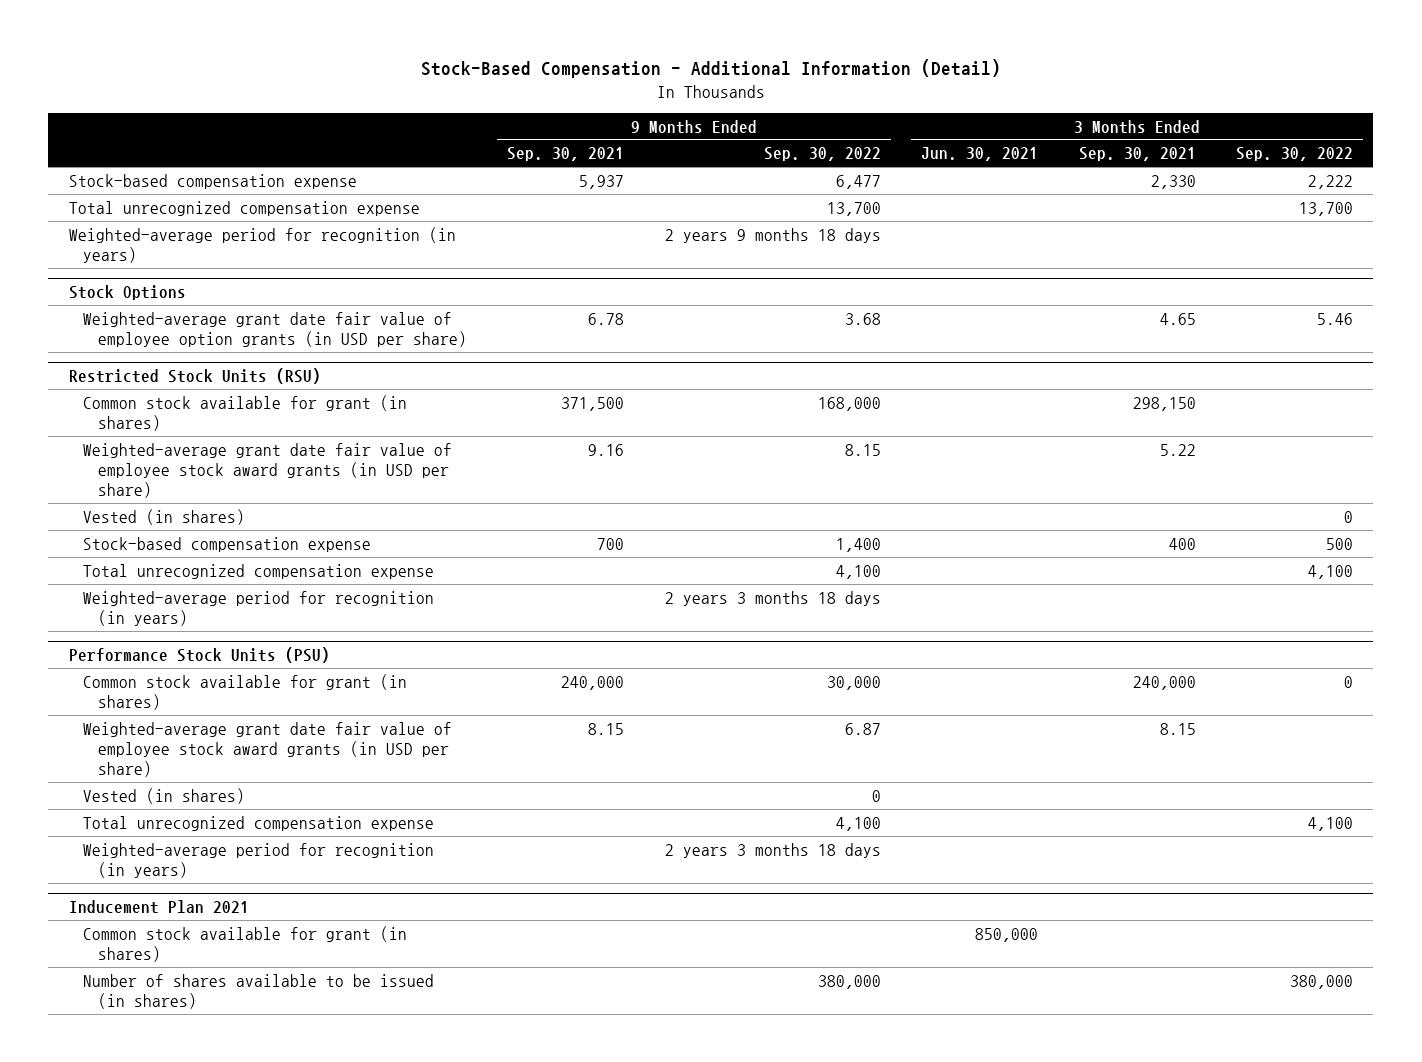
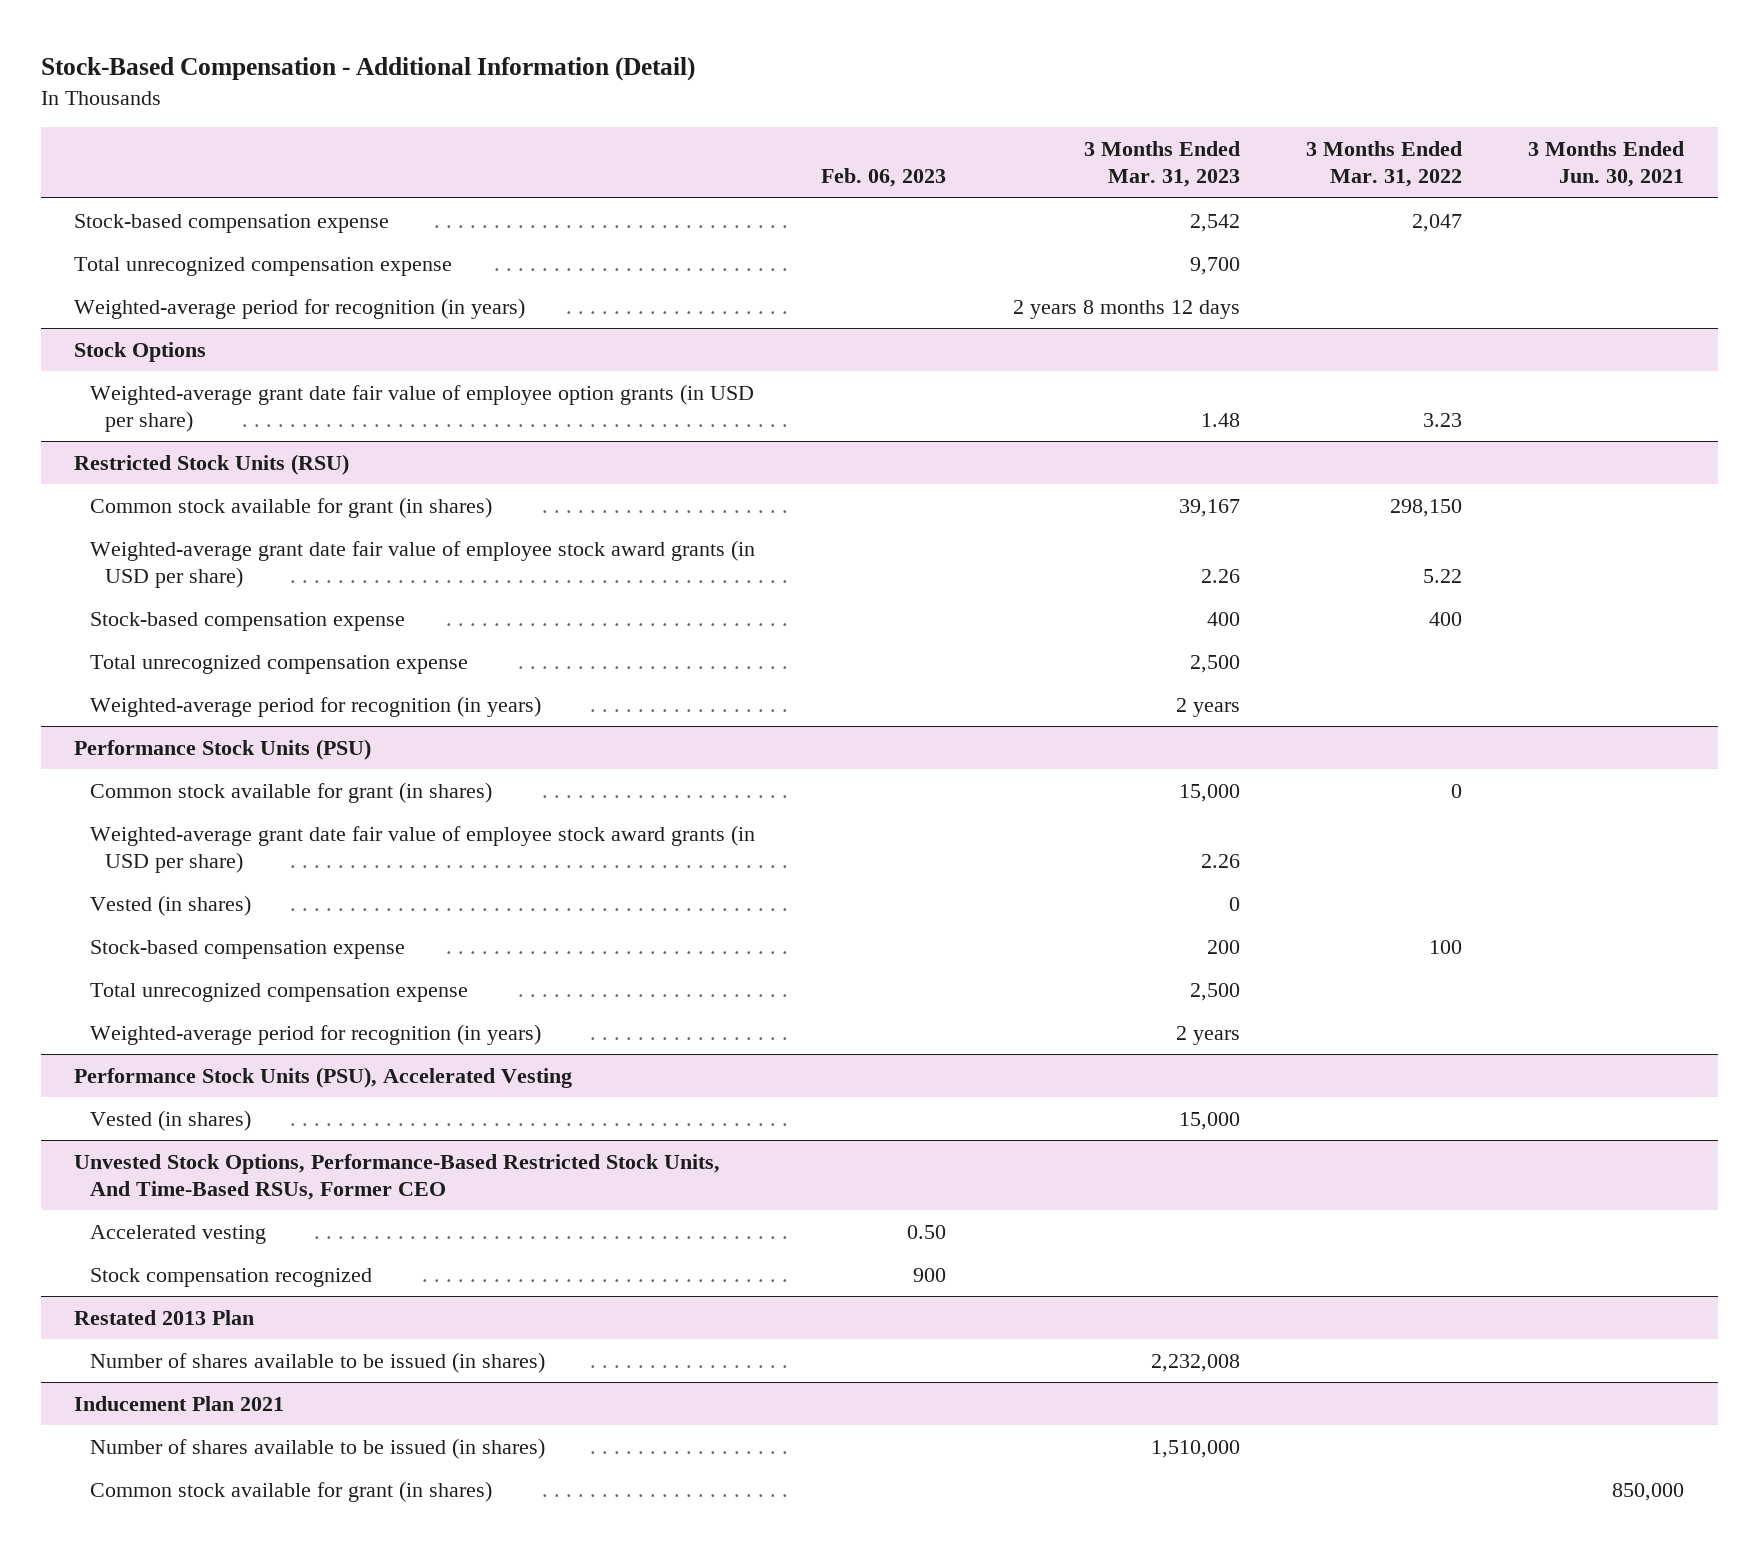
- | 9 Months Ended Sep. 30, 2021 | 9 Months Ended Sep. 30, 2022 | 3 Months Ended Jun. 30, 2021 | 3 Months Ended Sep. 30, 2021 | 3 Months Ended Sep. 30, 2022
+ | Feb. 06, 2023 | 3 Months Ended Mar. 31, 2023 | 3 Months Ended Mar. 31, 2022 | 3 Months Ended Jun. 30, 2021
@ Restricted Stock Units (RSU)
- Vested (in shares) | | | | | 0
@ Performance Stock Units (PSU)
+ Stock-based compensation expense | | 200 | 100 |
+ Performance Stock Units (PSU), Accelerated Vesting
+ Vested (in shares) | | 15,000 | |
+ Unvested Stock Options, Performance-Based Restricted Stock Units, And Time-Based RSUs, Former CEO
+ Accelerated vesting | 0.50 | | |
+ Stock compensation recognized | 900 | | |
+ Restated 2013 Plan
+ Number of shares available to be issued (in shares) | | 2,232,008 | |
@ Inducement Plan 2021
moved down: Common stock available for grant (in shares) | | | | 850,000

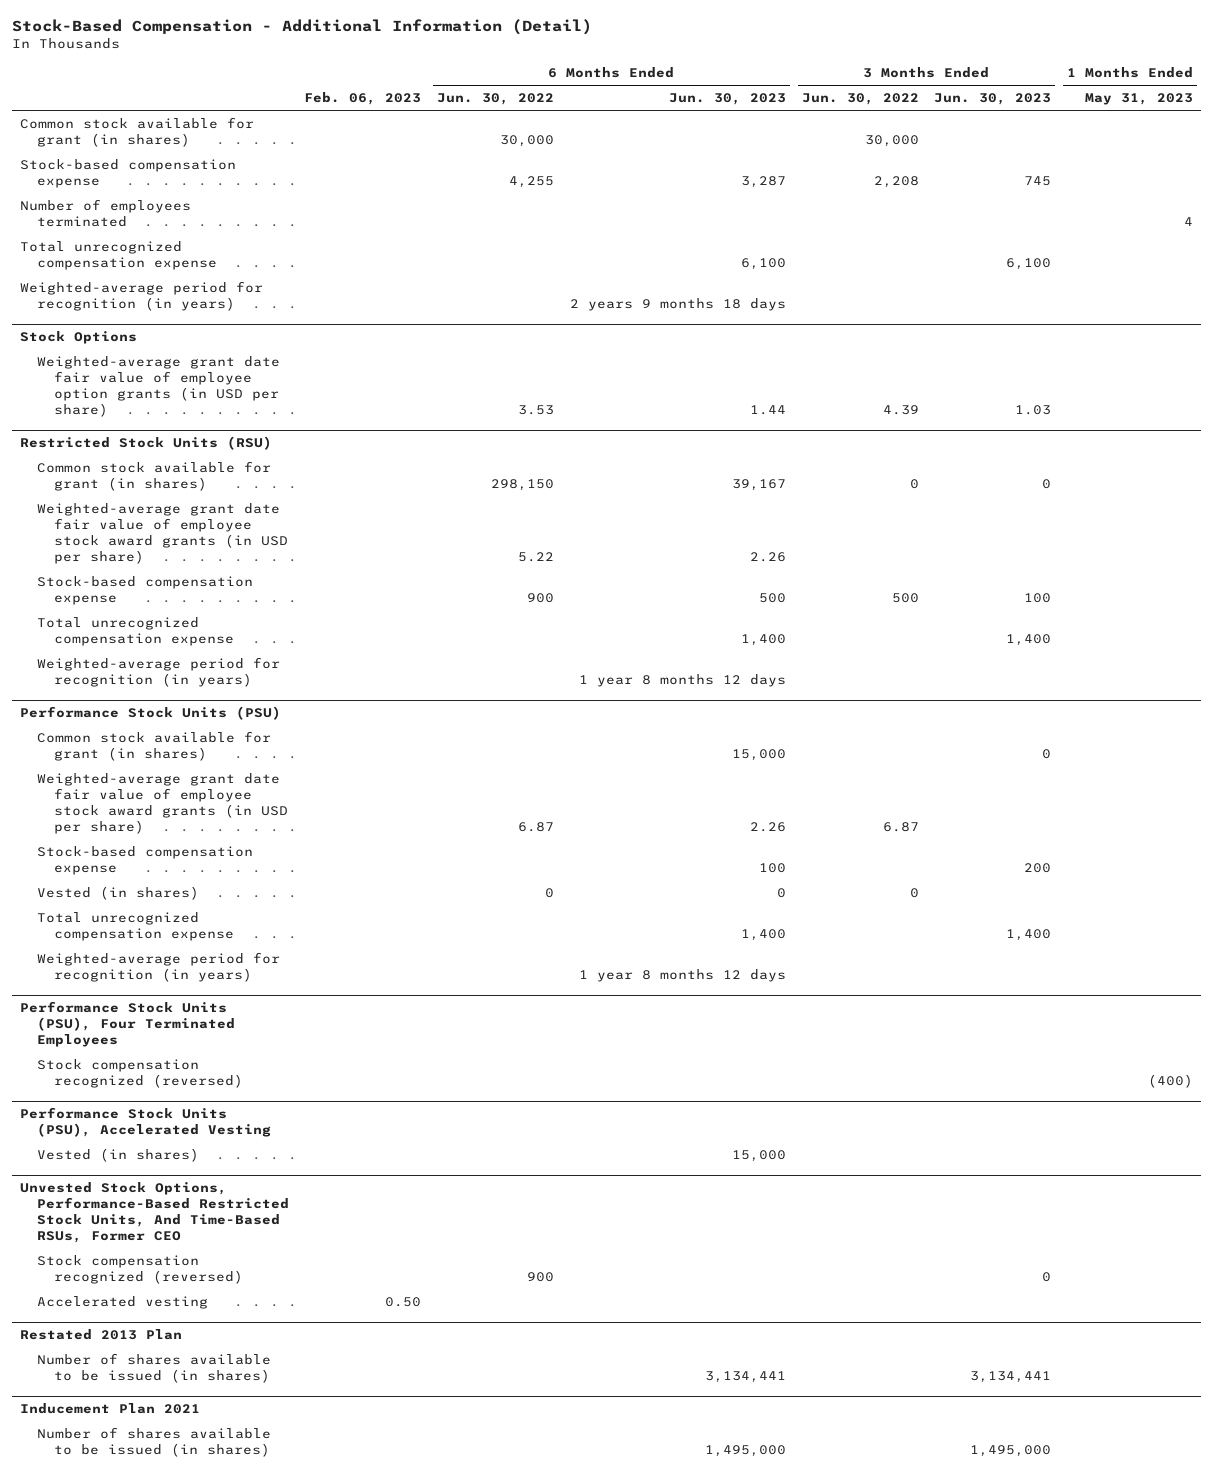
- | Feb. 06, 2023 | 3 Months Ended Mar. 31, 2023 | 3 Months Ended Mar. 31, 2022 | 3 Months Ended Jun. 30, 2021
+ | Feb. 06, 2023 | 6 Months Ended Jun. 30, 2022 | 6 Months Ended Jun. 30, 2023 | 3 Months Ended Jun. 30, 2022 | 3 Months Ended Jun. 30, 2023 | 1 Months Ended May 31, 2023
+ Common stock available for grant (in shares) | | 30,000 | | 30,000 | |
+ Number of employees terminated | | | | | | 4
@ Performance Stock Units (PSU)
moved down: Vested (in shares) | | 0 | 0 | 0 | |
+ Performance Stock Units (PSU), Four Terminated Employees
+ Stock compensation recognized (reversed) | | | | | | (400)
@ Unvested Stock Options, Performance-Based Restricted Stock Units, And Time-Based RSUs, Former CEO
+ Stock compensation recognized (reversed) | | 900 | | | 0 |
- Stock compensation recognized | 900 | | |
@ Inducement Plan 2021
- Common stock available for grant (in shares) | | | | 850,000

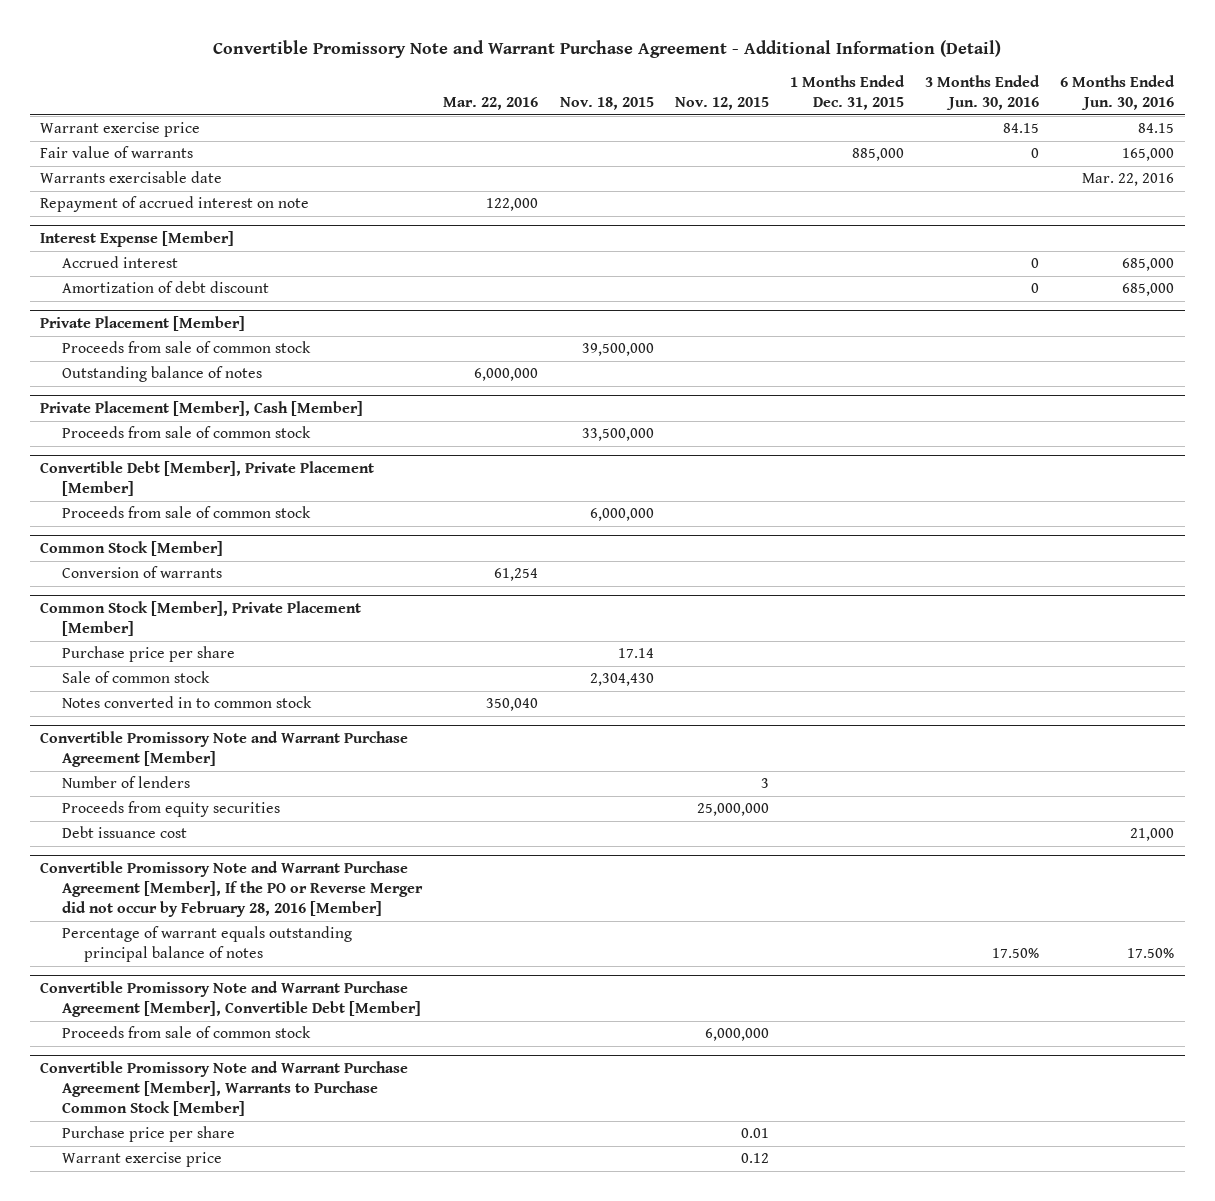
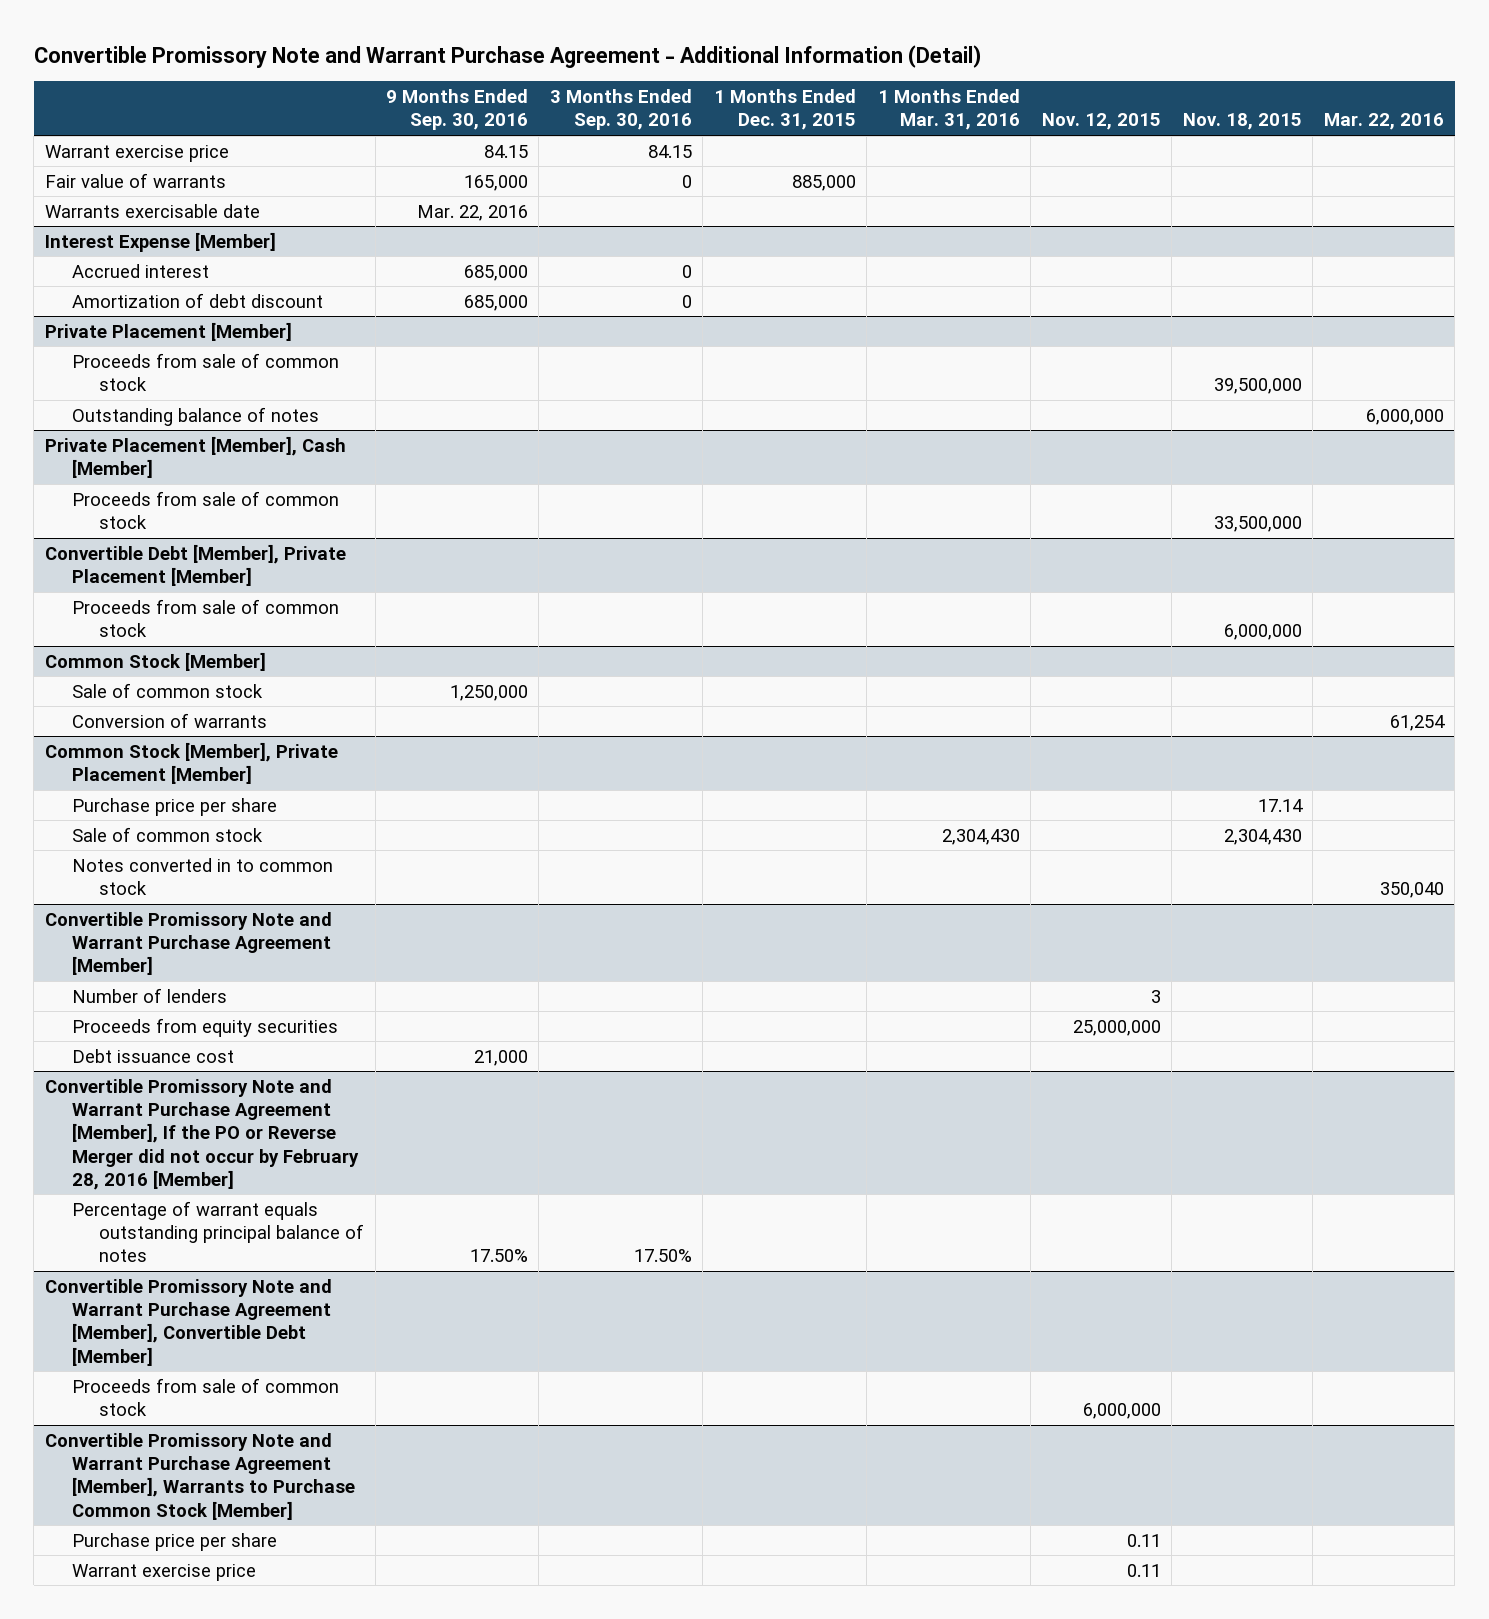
- | Mar. 22, 2016 | Nov. 18, 2015 | Nov. 12, 2015 | 1 Months Ended Dec. 31, 2015 | 3 Months Ended Jun. 30, 2016 | 6 Months Ended Jun. 30, 2016
+ | 9 Months Ended Sep. 30, 2016 | 3 Months Ended Sep. 30, 2016 | 1 Months Ended Dec. 31, 2015 | 1 Months Ended Mar. 31, 2016 | Nov. 12, 2015 | Nov. 18, 2015 | Mar. 22, 2016
- Repayment of accrued interest on note | 122,000 | | | | |
@ Common Stock [Member]
+ Sale of common stock | 1,250,000 | | | | | |
@ Convertible Promissory Note and Warrant Purchase Agreement [Member], Warrants to Purchase Common Stock [Member]
- Purchase price per share | | | 0.01 | | |
- Warrant exercise price | | | 0.12 | | |
+ Purchase price per share | | | | | 0.11 | |
+ Warrant exercise price | | | | | 0.11 | |

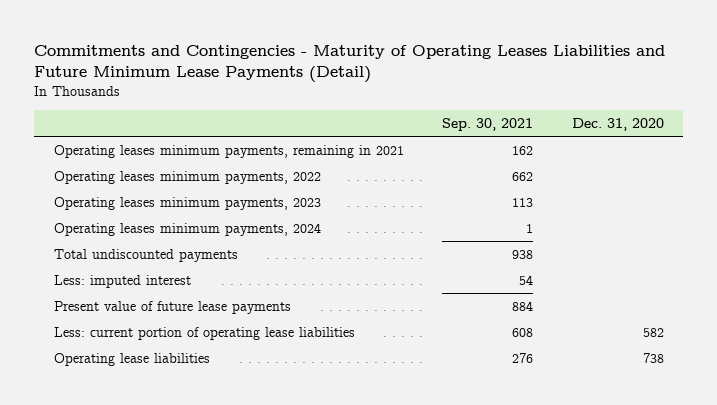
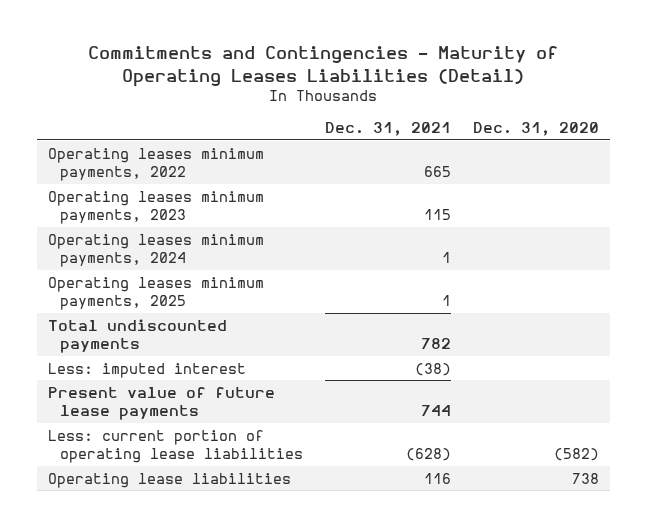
- Commitments and Contingencies - Maturity of Operating Leases Liabilities and Future Minimum Lease Payments (Detail)
+ Commitments and Contingencies - Maturity of Operating Leases Liabilities (Detail)
- | Sep. 30, 2021 | Dec. 31, 2020
+ | Dec. 31, 2021 | Dec. 31, 2020
- Operating leases minimum payments, remaining in 2021 | 162 |
+ Operating leases minimum payments, 2025 | 1 |
- Less: current portion of operating lease liabilities | 608 | 582
+ Less: current portion of operating lease liabilities | (628) | (582)

